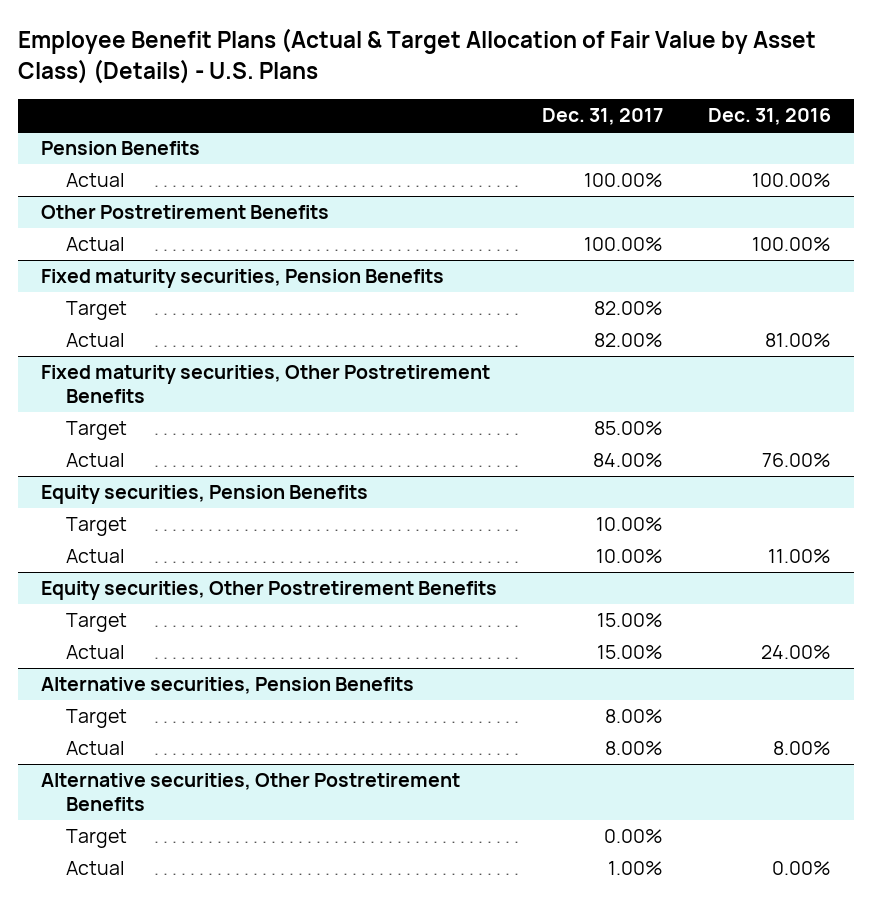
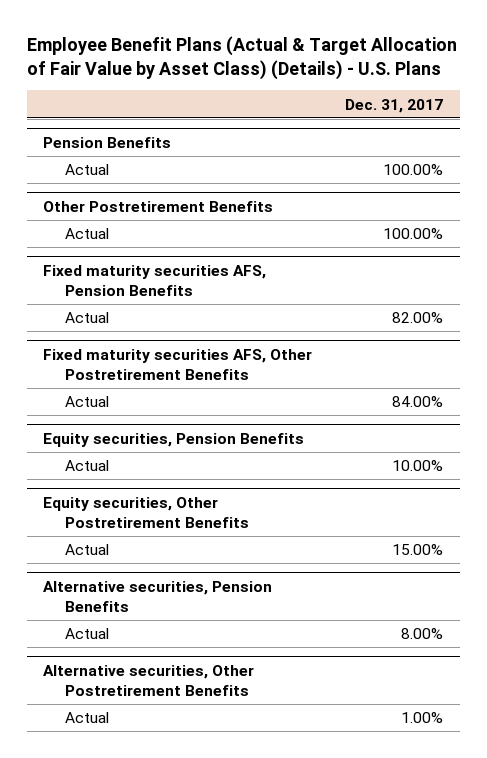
- | Dec. 31, 2017 | Dec. 31, 2016
+ | Dec. 31, 2017
- Fixed maturity securities, Pension Benefits
- Target | 82.00% |
+ Fixed maturity securities AFS, Pension Benefits
- Fixed maturity securities, Other Postretirement Benefits
- Target | 85.00% |
+ Fixed maturity securities AFS, Other Postretirement Benefits
@ Equity securities, Pension Benefits
- Target | 10.00% |
@ Equity securities, Other Postretirement Benefits
- Target | 15.00% |
@ Alternative securities, Pension Benefits
- Target | 8.00% |
@ Alternative securities, Other Postretirement Benefits
- Target | 0.00% |

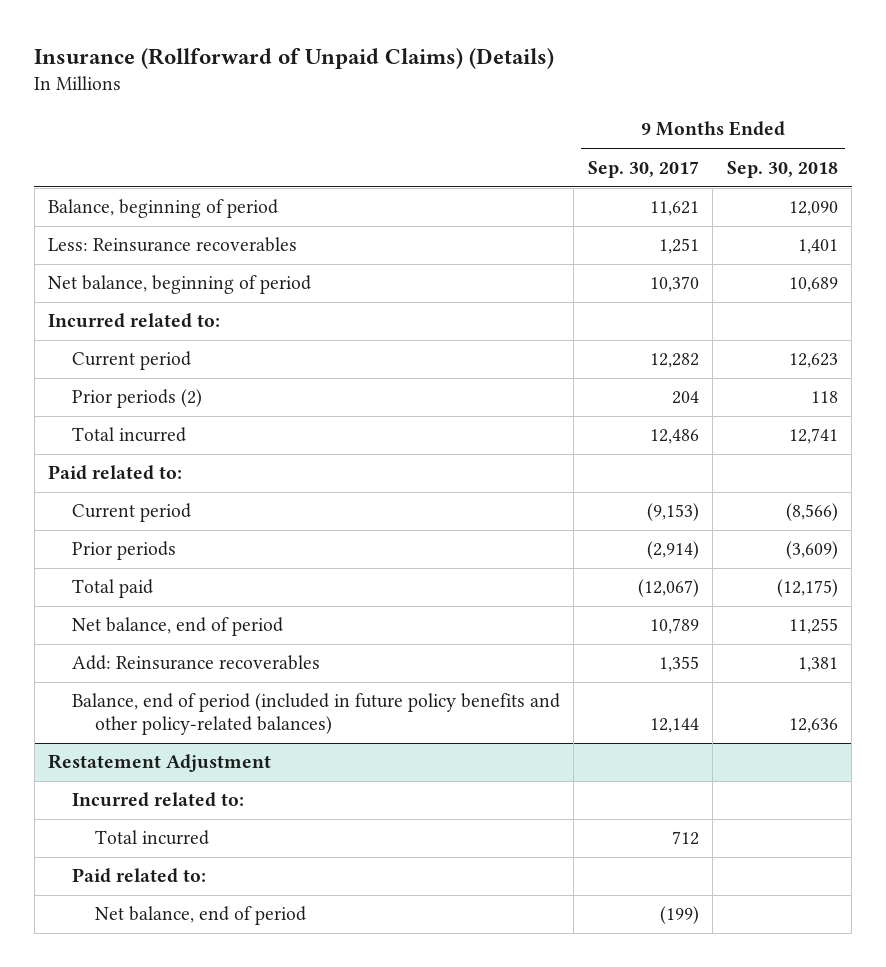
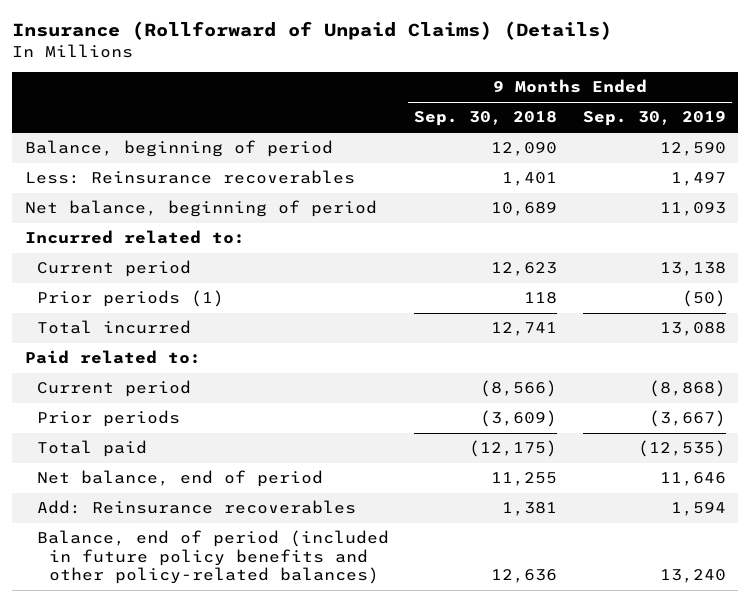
- | 9 Months Ended Sep. 30, 2017 | 9 Months Ended Sep. 30, 2018
+ | 9 Months Ended Sep. 30, 2018 | 9 Months Ended Sep. 30, 2019
- Prior periods (2) | 204 | 118
+ Prior periods (1) | 118 | (50)
- Restatement Adjustment
- Incurred related to:
- Total incurred | 712 |
- Paid related to:
- Net balance, end of period | (199) |

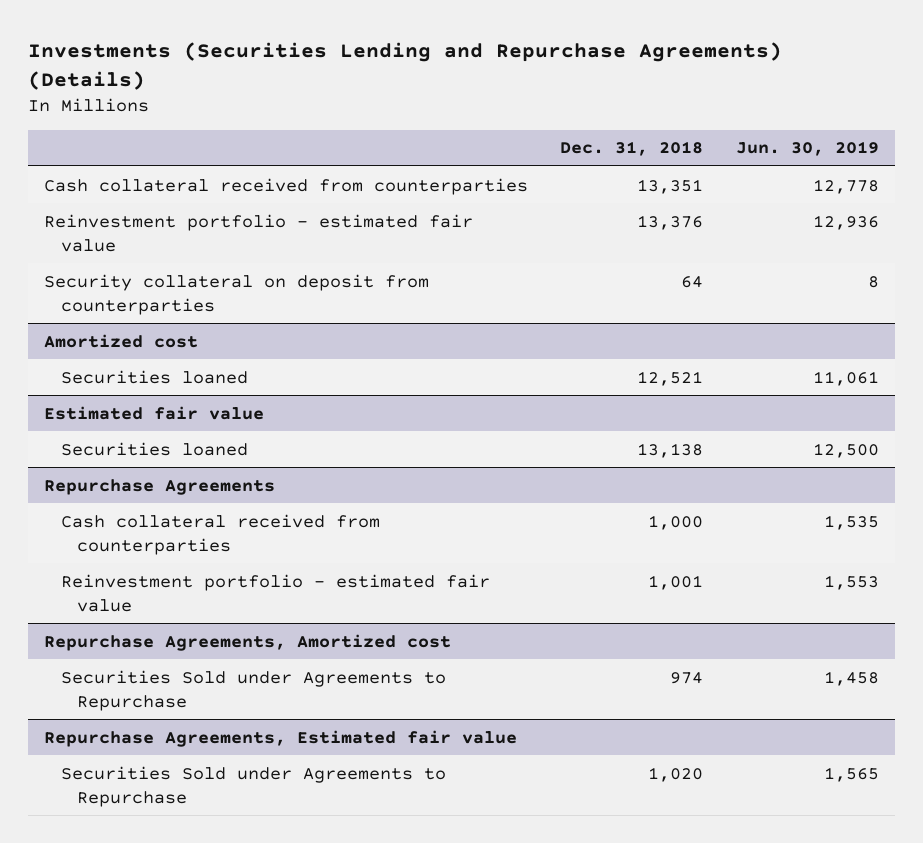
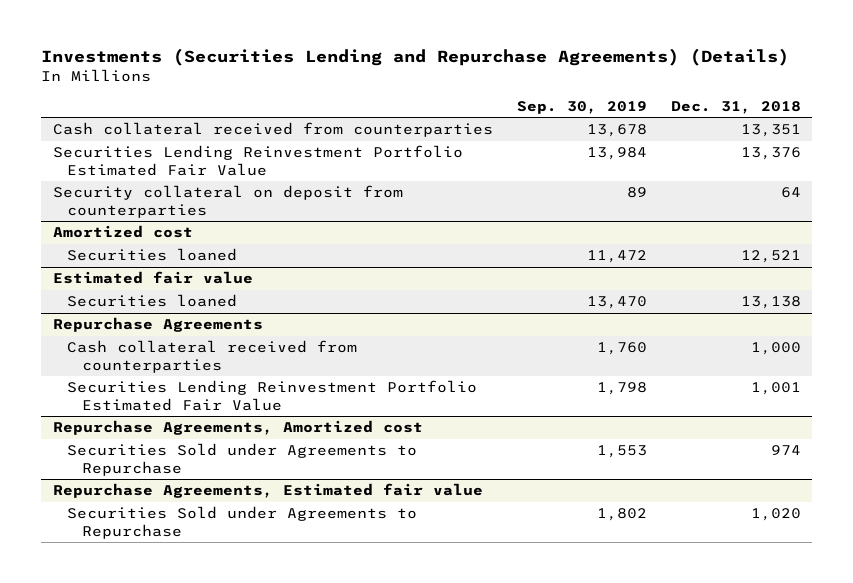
- | Dec. 31, 2018 | Jun. 30, 2019
+ | Sep. 30, 2019 | Dec. 31, 2018
- Reinvestment portfolio - estimated fair value | 13,376 | 12,936
+ Securities Lending Reinvestment Portfolio Estimated Fair Value | 13,984 | 13,376
@ Repurchase Agreements
- Reinvestment portfolio - estimated fair value | 1,001 | 1,553
+ Securities Lending Reinvestment Portfolio Estimated Fair Value | 1,798 | 1,001

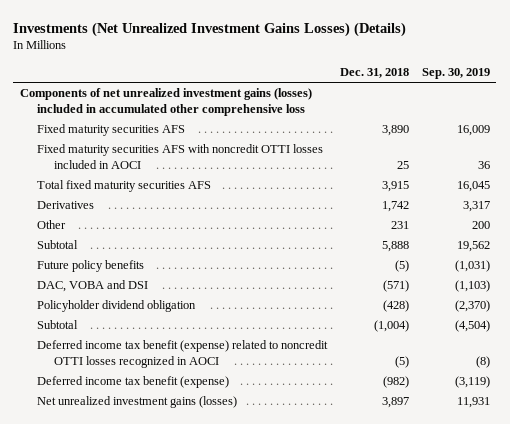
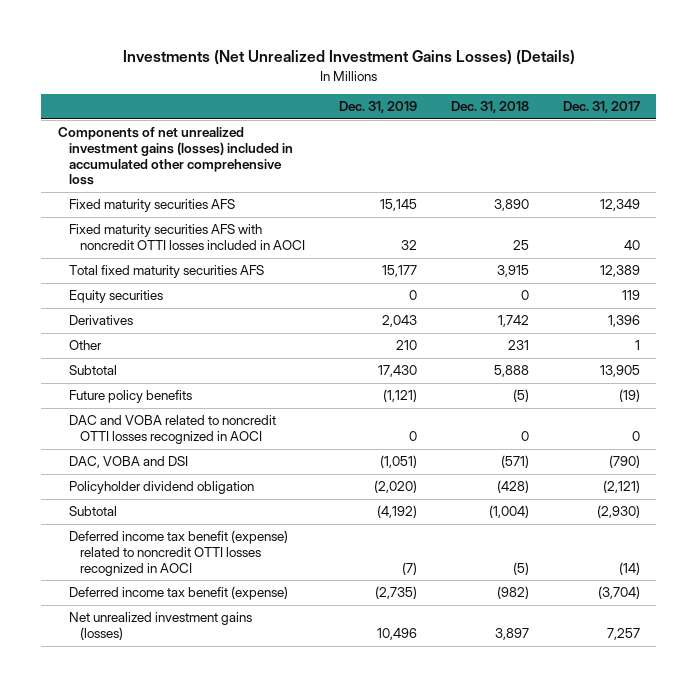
- | Dec. 31, 2018 | Sep. 30, 2019
+ | Dec. 31, 2019 | Dec. 31, 2018 | Dec. 31, 2017
+ Equity securities | 0 | 0 | 119
+ DAC and VOBA related to noncredit OTTI losses recognized in AOCI | 0 | 0 | 0

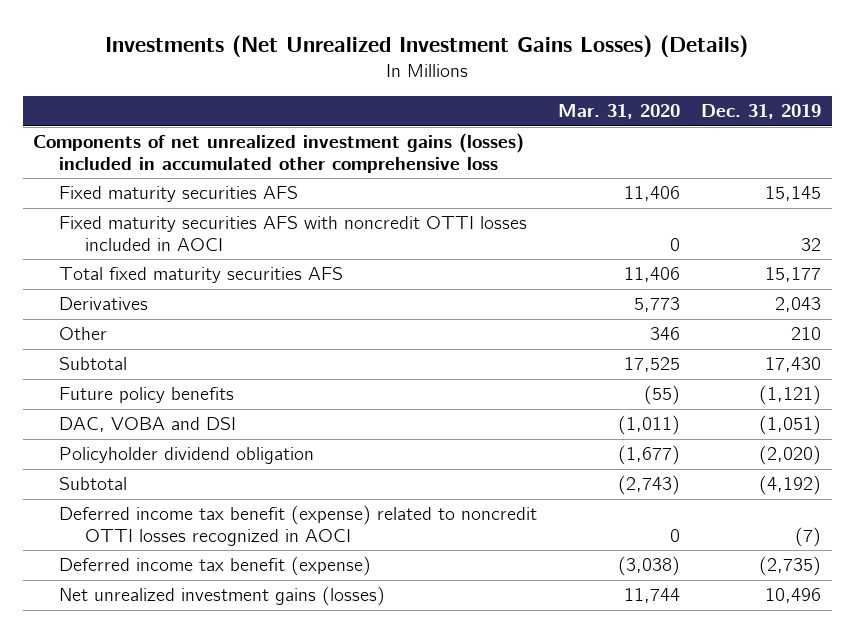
- | Dec. 31, 2019 | Dec. 31, 2018 | Dec. 31, 2017
+ | Mar. 31, 2020 | Dec. 31, 2019
- Equity securities | 0 | 0 | 119
- DAC and VOBA related to noncredit OTTI losses recognized in AOCI | 0 | 0 | 0

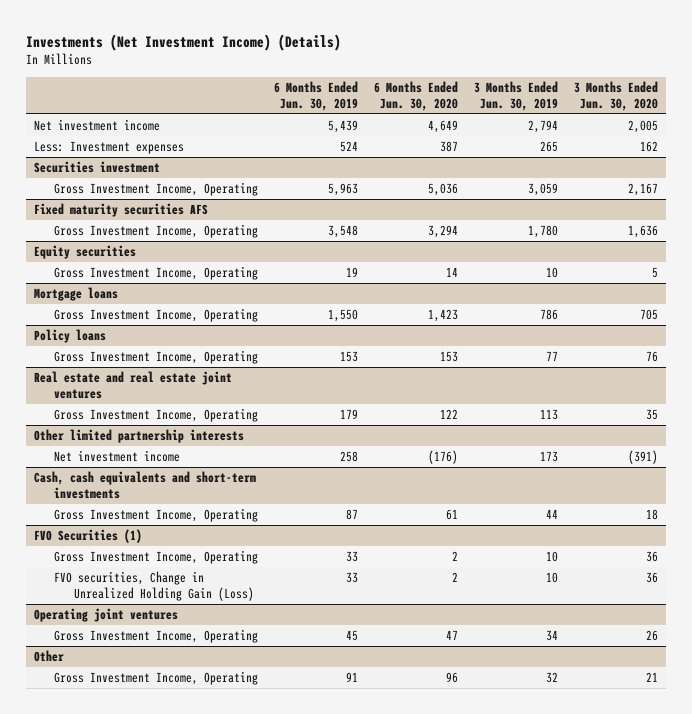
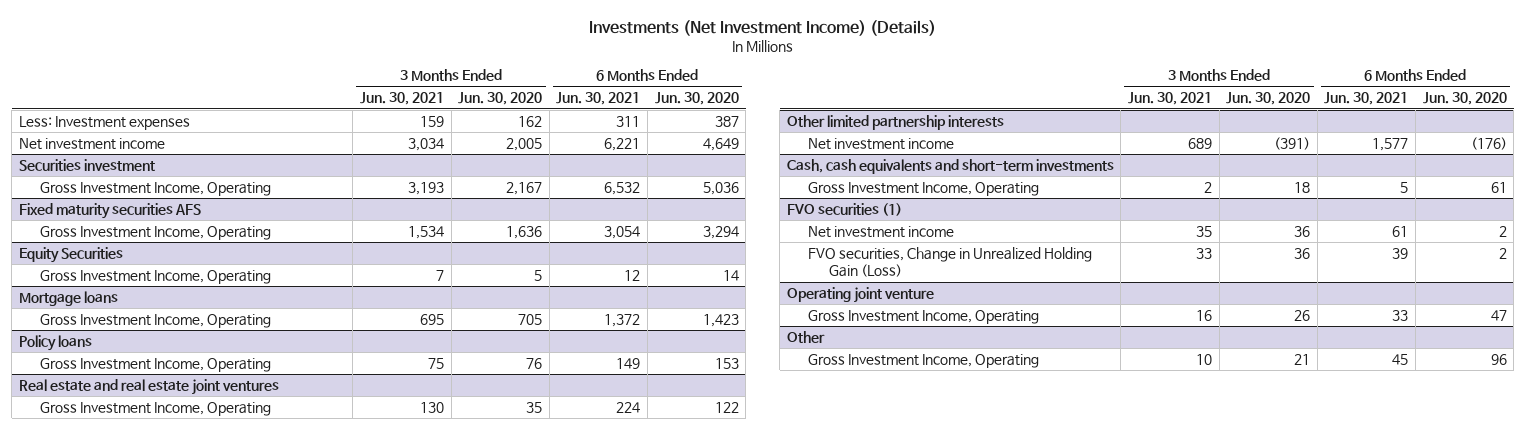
- | 6 Months Ended Jun. 30, 2019 | 6 Months Ended Jun. 30, 2020 | 3 Months Ended Jun. 30, 2019 | 3 Months Ended Jun. 30, 2020
+ | 3 Months Ended Jun. 30, 2021 | 3 Months Ended Jun. 30, 2020 | 6 Months Ended Jun. 30, 2021 | 6 Months Ended Jun. 30, 2020
moved down: Net investment income | 3,034 | 2,005 | 6,221 | 4,649
- Equity securities
+ Equity Securities
- FVO Securities (1)
- Gross Investment Income, Operating | 33 | 2 | 10 | 36
+ FVO securities (1)
+ Net investment income | 35 | 36 | 61 | 2
- Operating joint ventures
+ Operating joint venture

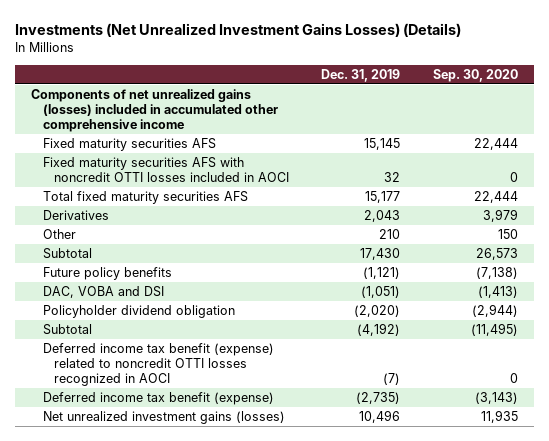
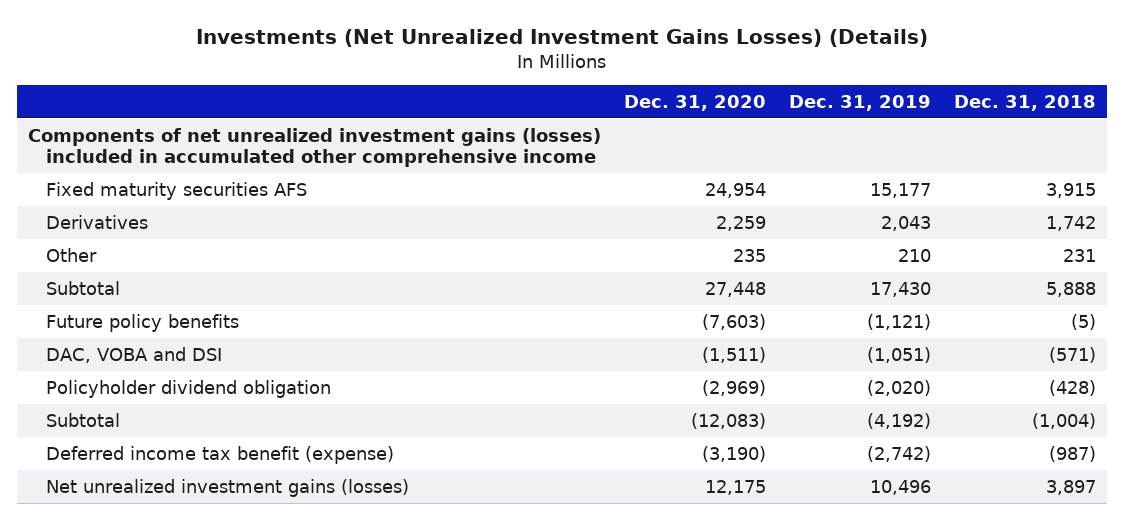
- | Dec. 31, 2019 | Sep. 30, 2020
+ | Dec. 31, 2020 | Dec. 31, 2019 | Dec. 31, 2018
- Components of net unrealized gains (losses) included in accumulated other comprehensive income
- Fixed maturity securities AFS | 15,145 | 22,444
- Fixed maturity securities AFS with noncredit OTTI losses included in AOCI | 32 | 0
- Total fixed maturity securities AFS | 15,177 | 22,444
+ Components of net unrealized investment gains (losses) included in accumulated other comprehensive income
+ Fixed maturity securities AFS | 24,954 | 15,177 | 3,915
- Deferred income tax benefit (expense) related to noncredit OTTI losses recognized in AOCI | (7) | 0
- Deferred income tax benefit (expense) | (2,735) | (3,143)
+ Deferred income tax benefit (expense) | (3,190) | (2,742) | (987)

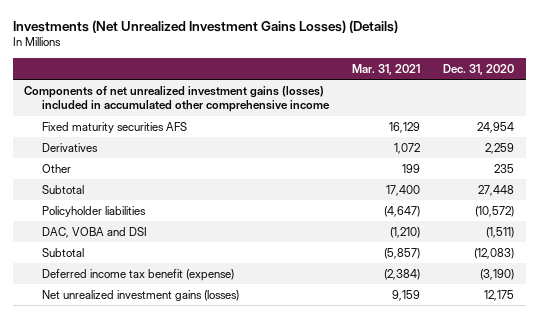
- | Dec. 31, 2020 | Dec. 31, 2019 | Dec. 31, 2018
+ | Mar. 31, 2021 | Dec. 31, 2020
- Future policy benefits | (7,603) | (1,121) | (5)
+ Policyholder liabilities | (4,647) | (10,572)
- Policyholder dividend obligation | (2,969) | (2,020) | (428)

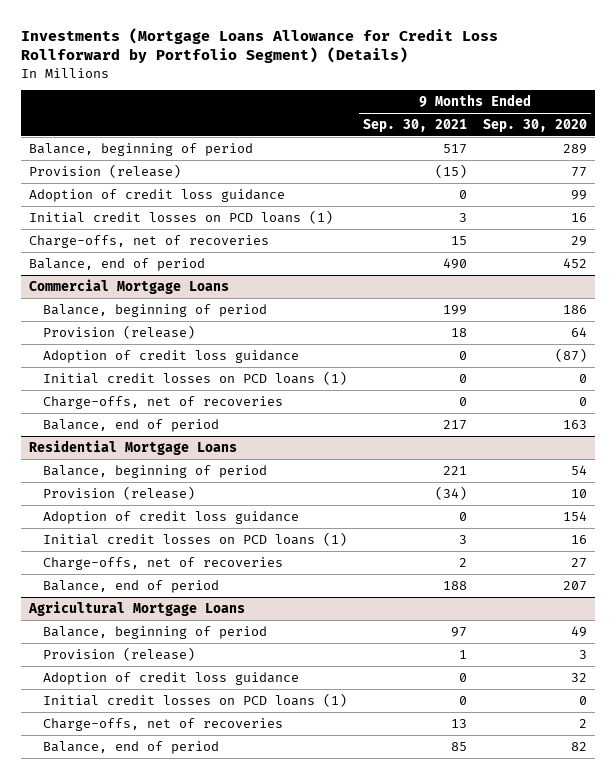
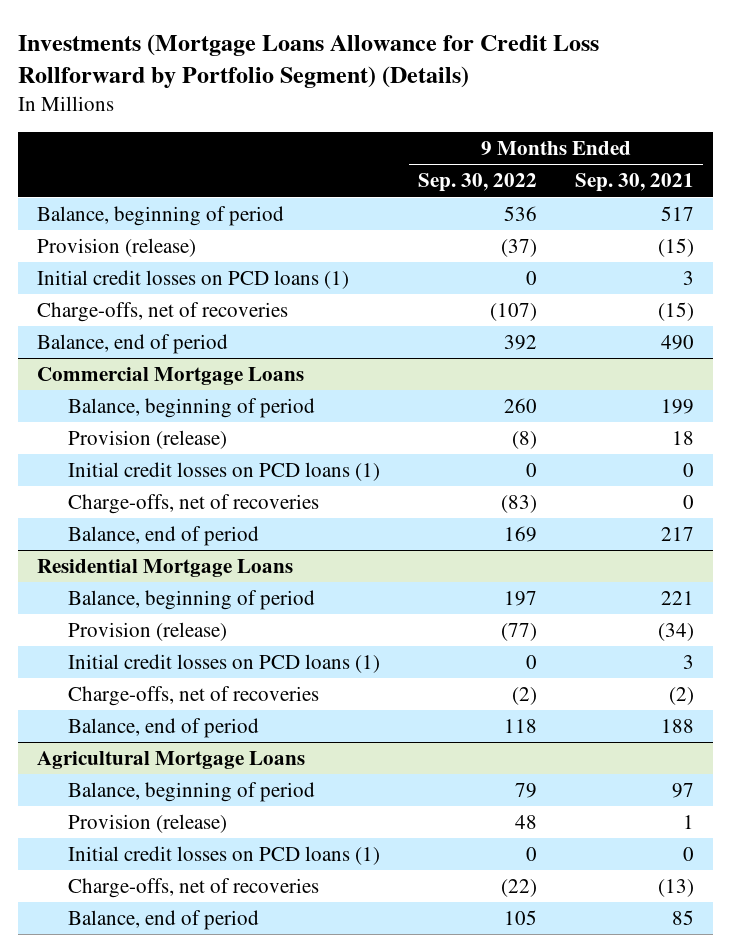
- | 9 Months Ended Sep. 30, 2021 | 9 Months Ended Sep. 30, 2020
+ | 9 Months Ended Sep. 30, 2022 | 9 Months Ended Sep. 30, 2021
- Adoption of credit loss guidance | 0 | 99
- Charge-offs, net of recoveries | 15 | 29
+ Charge-offs, net of recoveries | (107) | (15)
@ Commercial Mortgage Loans
- Adoption of credit loss guidance | 0 | (87)
@ Residential Mortgage Loans
- Adoption of credit loss guidance | 0 | 154
- Charge-offs, net of recoveries | 2 | 27
+ Charge-offs, net of recoveries | (2) | (2)
@ Agricultural Mortgage Loans
- Adoption of credit loss guidance | 0 | 32
- Charge-offs, net of recoveries | 13 | 2
+ Charge-offs, net of recoveries | (22) | (13)

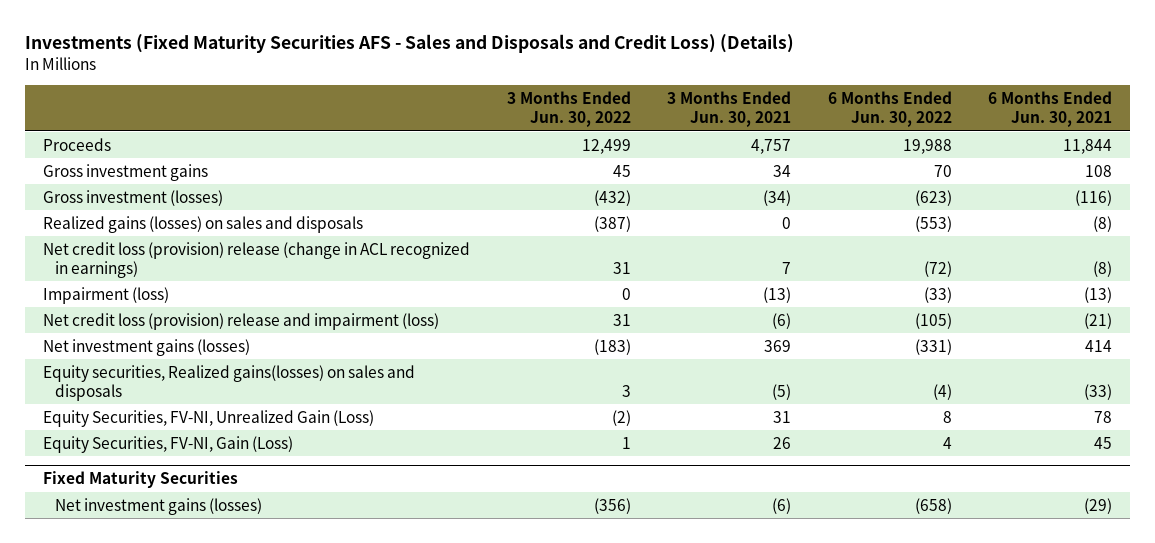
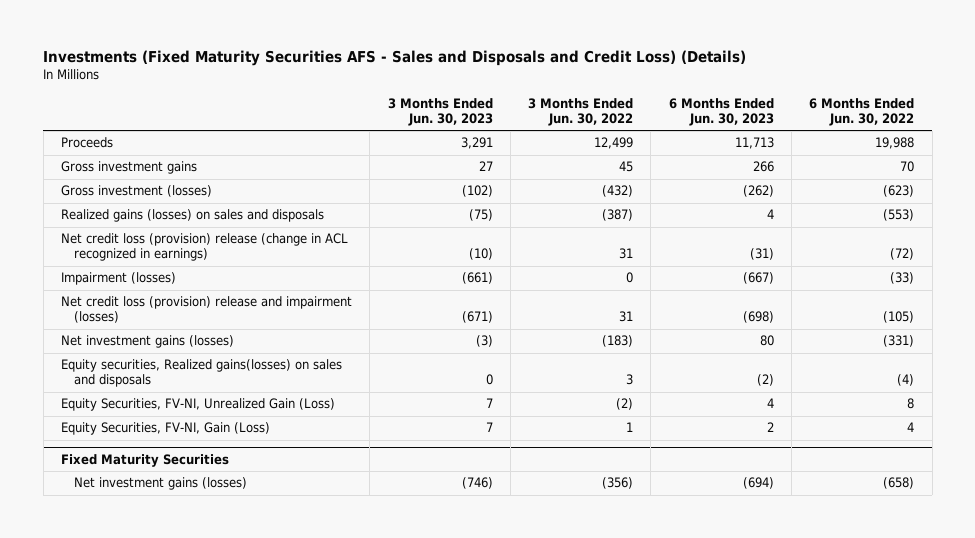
- | 3 Months Ended Jun. 30, 2022 | 3 Months Ended Jun. 30, 2021 | 6 Months Ended Jun. 30, 2022 | 6 Months Ended Jun. 30, 2021
+ | 3 Months Ended Jun. 30, 2023 | 3 Months Ended Jun. 30, 2022 | 6 Months Ended Jun. 30, 2023 | 6 Months Ended Jun. 30, 2022
- Impairment (loss) | 0 | (13) | (33) | (13)
- Net credit loss (provision) release and impairment (loss) | 31 | (6) | (105) | (21)
+ Impairment (losses) | (661) | 0 | (667) | (33)
+ Net credit loss (provision) release and impairment (losses) | (671) | 31 | (698) | (105)

